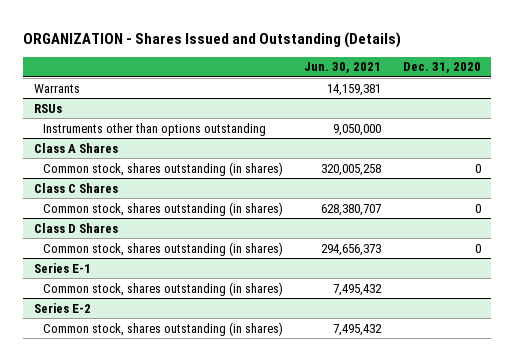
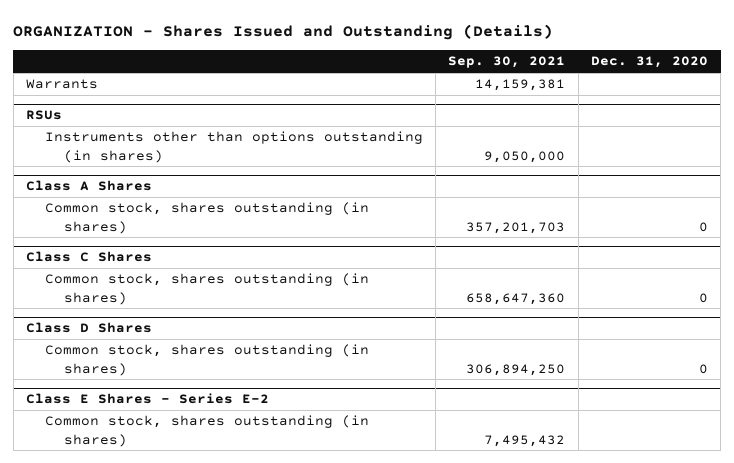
- | Jun. 30, 2021 | Dec. 31, 2020
+ | Sep. 30, 2021 | Dec. 31, 2020
@ RSUs
- Instruments other than options outstanding | 9,050,000 |
+ Instruments other than options outstanding (in shares) | 9,050,000 |
- Series E-1
- Common stock, shares outstanding (in shares) | 7,495,432 |
- Series E-2
+ Class E Shares - Series E-2

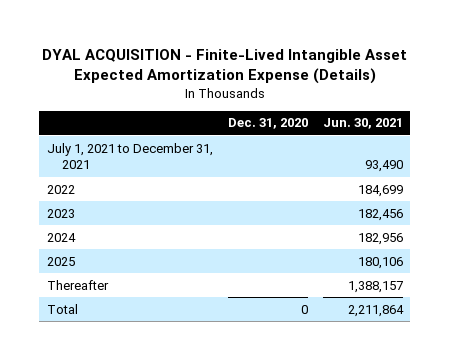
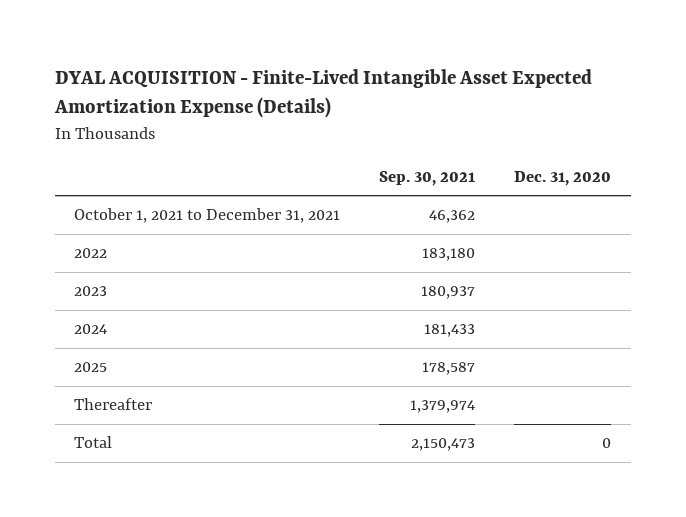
- | Dec. 31, 2020 | Jun. 30, 2021
+ | Sep. 30, 2021 | Dec. 31, 2020
- July 1, 2021 to December 31, 2021 | | 93,490
+ October 1, 2021 to December 31, 2021 | 46,362 |

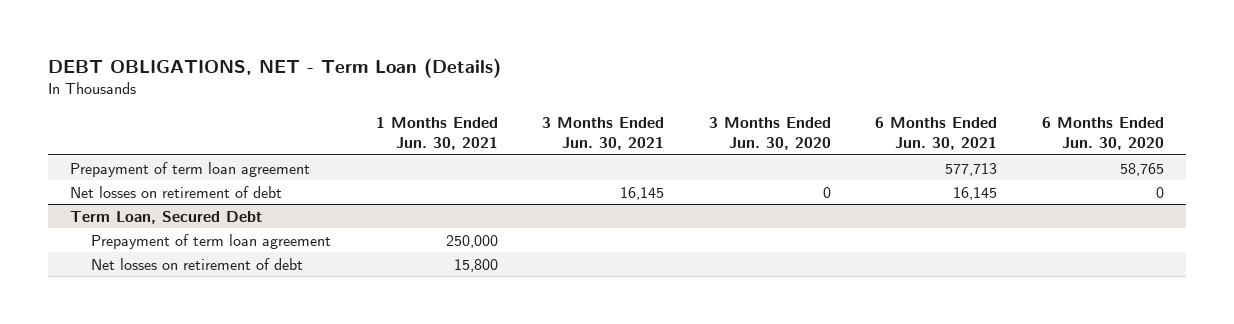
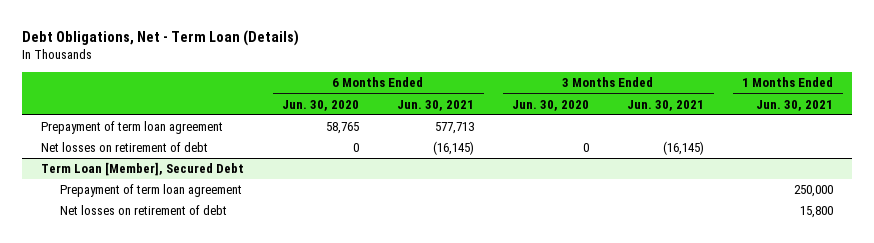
- DEBT OBLIGATIONS, NET - Term Loan (Details)
+ Debt Obligations, Net - Term Loan (Details)
- | 1 Months Ended Jun. 30, 2021 | 3 Months Ended Jun. 30, 2021 | 3 Months Ended Jun. 30, 2020 | 6 Months Ended Jun. 30, 2021 | 6 Months Ended Jun. 30, 2020
+ | 6 Months Ended Jun. 30, 2020 | 6 Months Ended Jun. 30, 2021 | 3 Months Ended Jun. 30, 2020 | 3 Months Ended Jun. 30, 2021 | 1 Months Ended Jun. 30, 2021
- Net losses on retirement of debt | | 16,145 | 0 | 16,145 | 0
- Term Loan, Secured Debt
+ Net losses on retirement of debt | 0 | (16,145) | 0 | (16,145) |
+ Term Loan [Member], Secured Debt

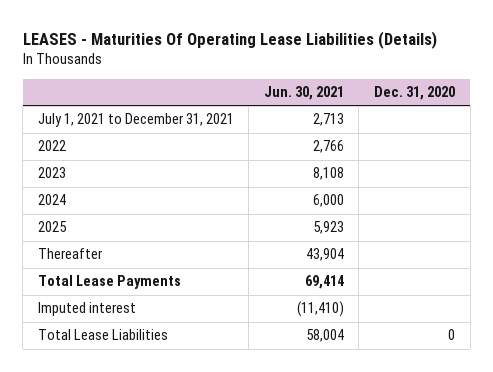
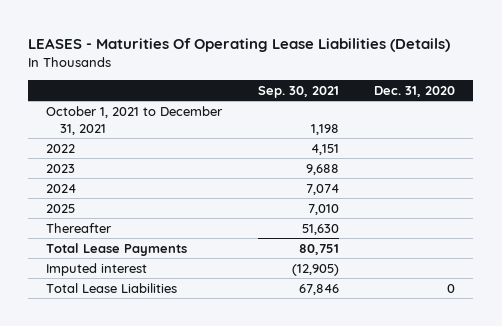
- | Jun. 30, 2021 | Dec. 31, 2020
+ | Sep. 30, 2021 | Dec. 31, 2020
- July 1, 2021 to December 31, 2021 | 2,713 |
+ October 1, 2021 to December 31, 2021 | 1,198 |

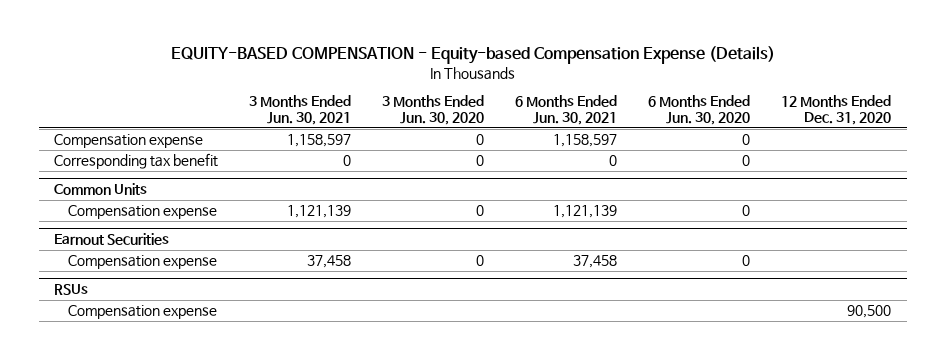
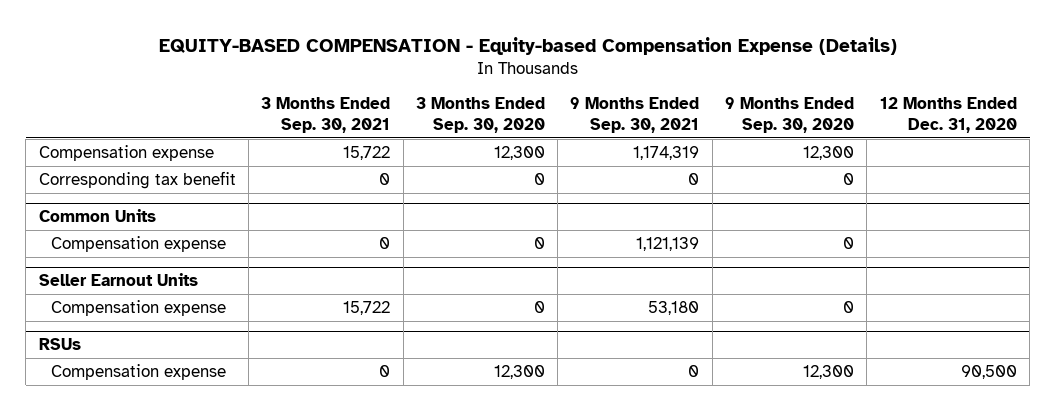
- | 3 Months Ended Jun. 30, 2021 | 3 Months Ended Jun. 30, 2020 | 6 Months Ended Jun. 30, 2021 | 6 Months Ended Jun. 30, 2020 | 12 Months Ended Dec. 31, 2020
+ | 3 Months Ended Sep. 30, 2021 | 3 Months Ended Sep. 30, 2020 | 9 Months Ended Sep. 30, 2021 | 9 Months Ended Sep. 30, 2020 | 12 Months Ended Dec. 31, 2020
- Earnout Securities
+ Seller Earnout Units

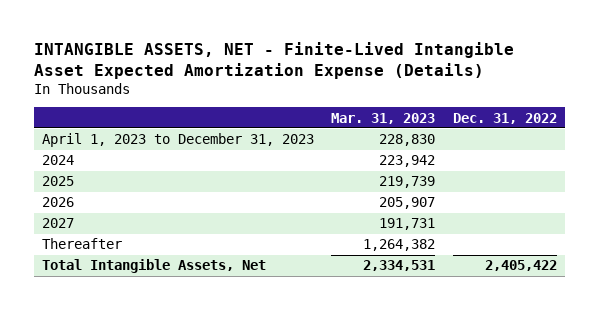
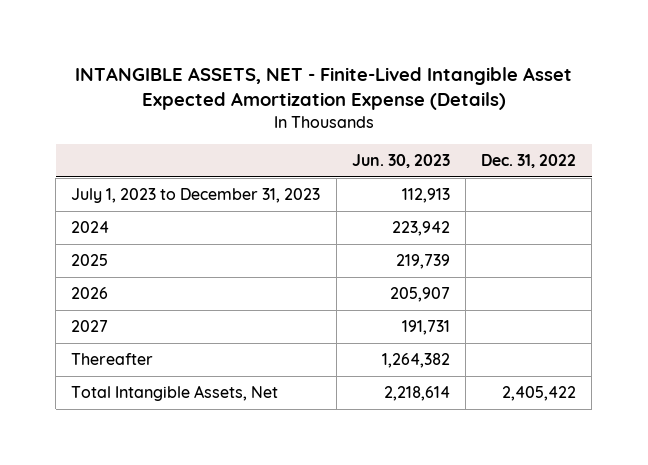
- | Mar. 31, 2023 | Dec. 31, 2022
+ | Jun. 30, 2023 | Dec. 31, 2022
- April 1, 2023 to December 31, 2023 | 228,830 |
+ July 1, 2023 to December 31, 2023 | 112,913 |

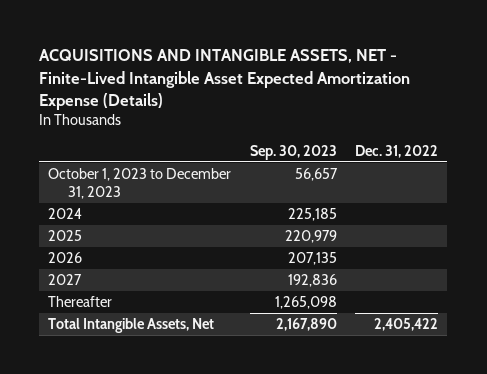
- INTANGIBLE ASSETS, NET - Finite-Lived Intangible Asset Expected Amortization Expense (Details)
+ ACQUISITIONS AND INTANGIBLE ASSETS, NET - Finite-Lived Intangible Asset Expected Amortization Expense (Details)
- | Jun. 30, 2023 | Dec. 31, 2022
+ | Sep. 30, 2023 | Dec. 31, 2022
- July 1, 2023 to December 31, 2023 | 112,913 |
+ October 1, 2023 to December 31, 2023 | 56,657 |

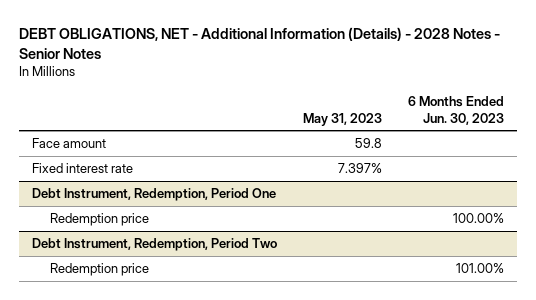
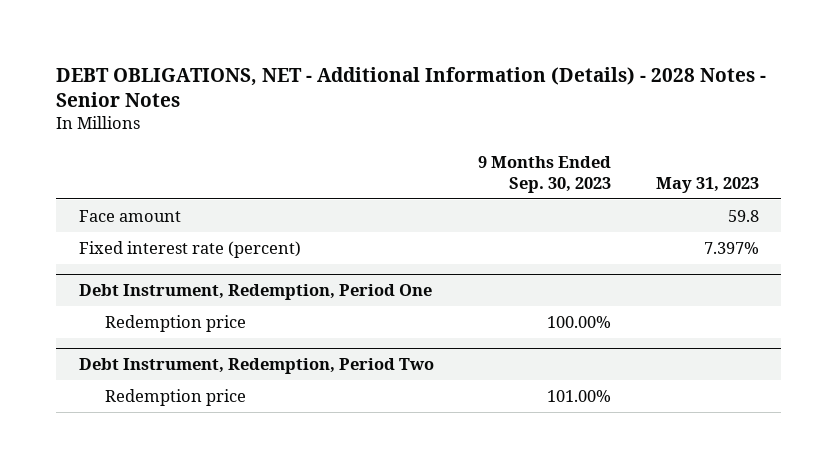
- | May 31, 2023 | 6 Months Ended Jun. 30, 2023
+ | 9 Months Ended Sep. 30, 2023 | May 31, 2023
- Fixed interest rate | 7.397% |
+ Fixed interest rate (percent) | | 7.397%

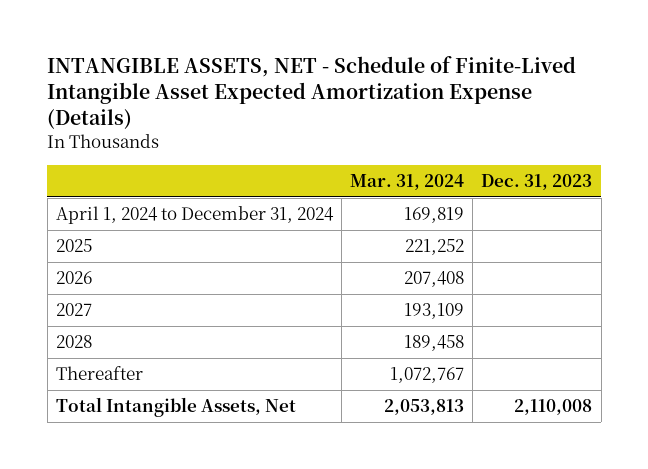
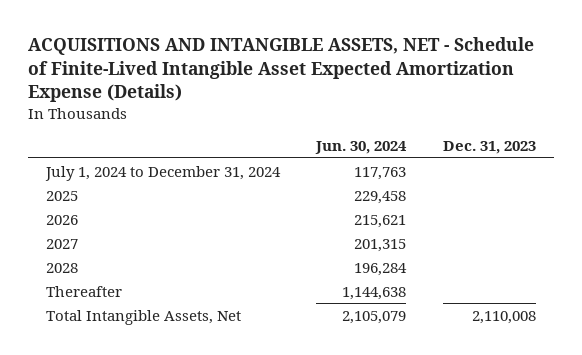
- INTANGIBLE ASSETS, NET - Schedule of Finite-Lived Intangible Asset Expected Amortization Expense (Details)
+ ACQUISITIONS AND INTANGIBLE ASSETS, NET - Schedule of Finite-Lived Intangible Asset Expected Amortization Expense (Details)
- | Mar. 31, 2024 | Dec. 31, 2023
+ | Jun. 30, 2024 | Dec. 31, 2023
- April 1, 2024 to December 31, 2024 | 169,819 |
+ July 1, 2024 to December 31, 2024 | 117,763 |

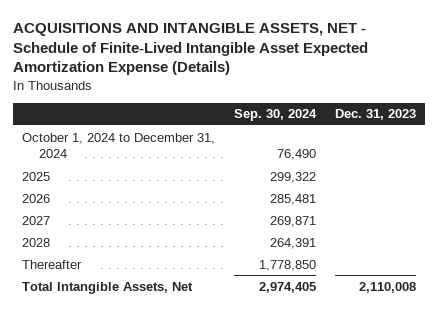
- | Jun. 30, 2024 | Dec. 31, 2023
+ | Sep. 30, 2024 | Dec. 31, 2023
- July 1, 2024 to December 31, 2024 | 117,763 |
+ October 1, 2024 to December 31, 2024 | 76,490 |

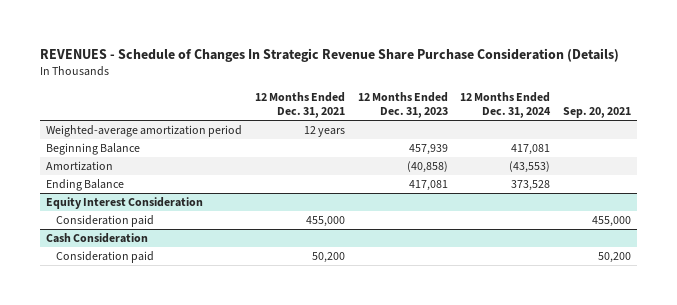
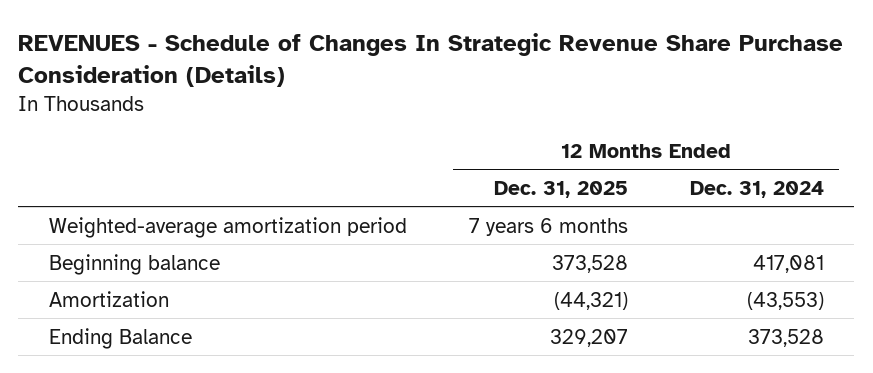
- | 12 Months Ended Dec. 31, 2021 | 12 Months Ended Dec. 31, 2023 | 12 Months Ended Dec. 31, 2024 | Sep. 20, 2021
+ | 12 Months Ended Dec. 31, 2025 | 12 Months Ended Dec. 31, 2024
- Beginning Balance | | 457,939 | 417,081 |
+ Beginning balance | 373,528 | 417,081
- Equity Interest Consideration
- Consideration paid | 455,000 | | | 455,000
- Cash Consideration
- Consideration paid | 50,200 | | | 50,200

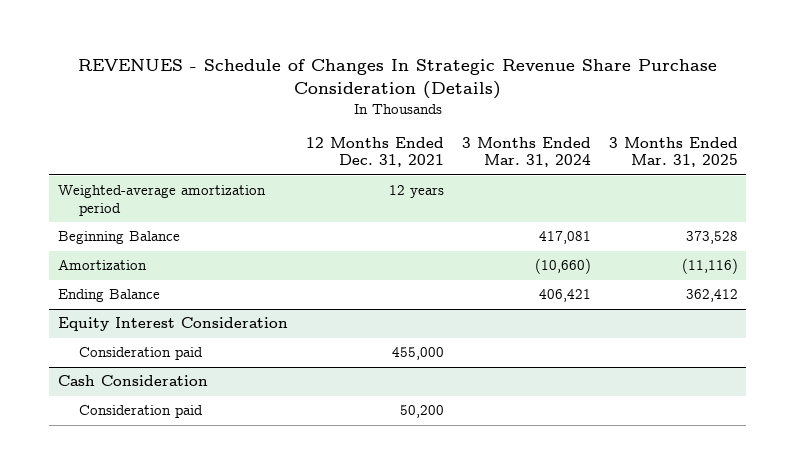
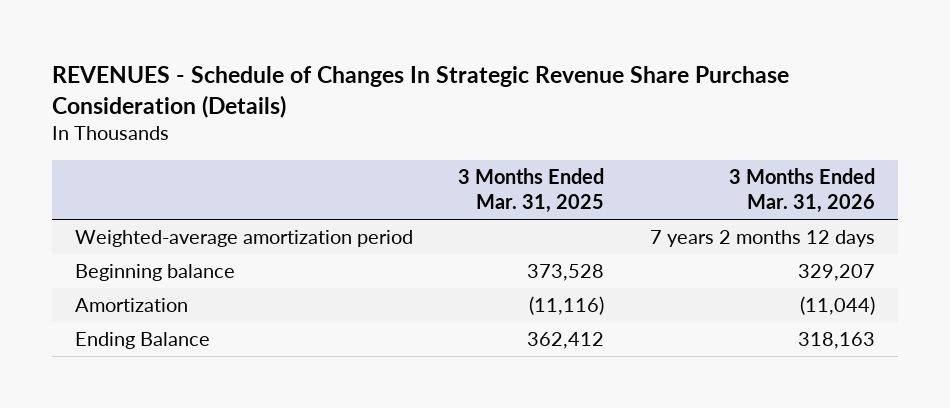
- | 12 Months Ended Dec. 31, 2021 | 3 Months Ended Mar. 31, 2024 | 3 Months Ended Mar. 31, 2025
+ | 3 Months Ended Mar. 31, 2025 | 3 Months Ended Mar. 31, 2026
- Beginning Balance | | 417,081 | 373,528
+ Beginning balance | 373,528 | 329,207
- Equity Interest Consideration
- Consideration paid | 455,000 | |
- Cash Consideration
- Consideration paid | 50,200 | |

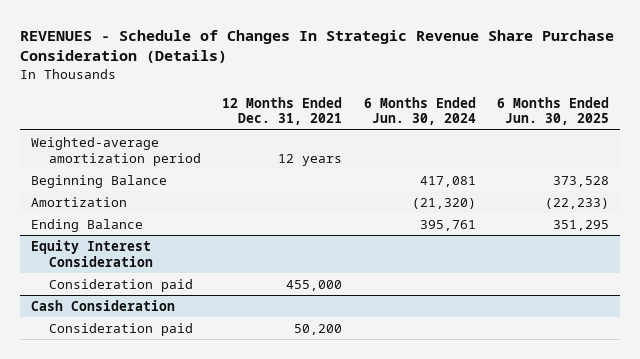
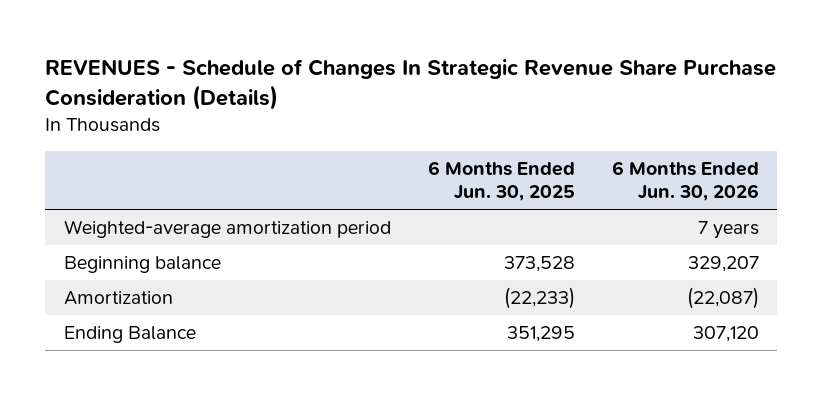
- | 12 Months Ended Dec. 31, 2021 | 6 Months Ended Jun. 30, 2024 | 6 Months Ended Jun. 30, 2025
+ | 6 Months Ended Jun. 30, 2025 | 6 Months Ended Jun. 30, 2026
- Beginning Balance | | 417,081 | 373,528
+ Beginning balance | 373,528 | 329,207
- Equity Interest Consideration
- Consideration paid | 455,000 | |
- Cash Consideration
- Consideration paid | 50,200 | |

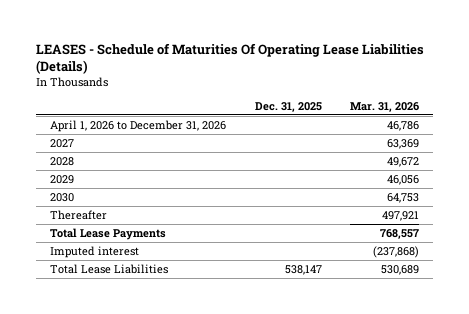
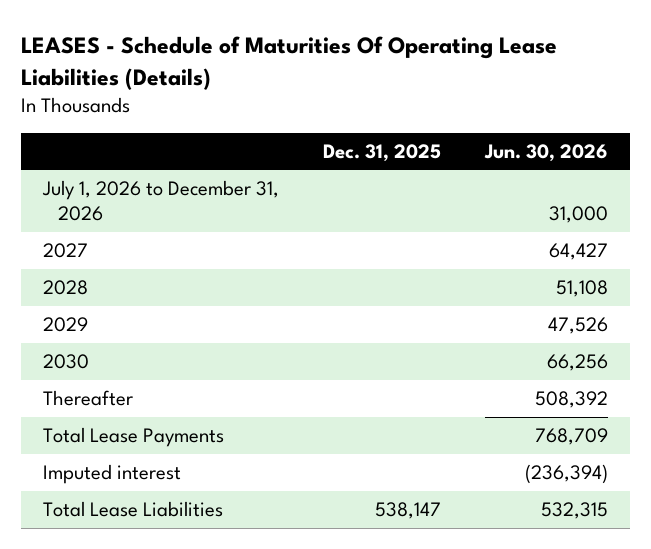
- | Dec. 31, 2025 | Mar. 31, 2026
+ | Dec. 31, 2025 | Jun. 30, 2026
- April 1, 2026 to December 31, 2026 | | 46,786
+ July 1, 2026 to December 31, 2026 | | 31,000

